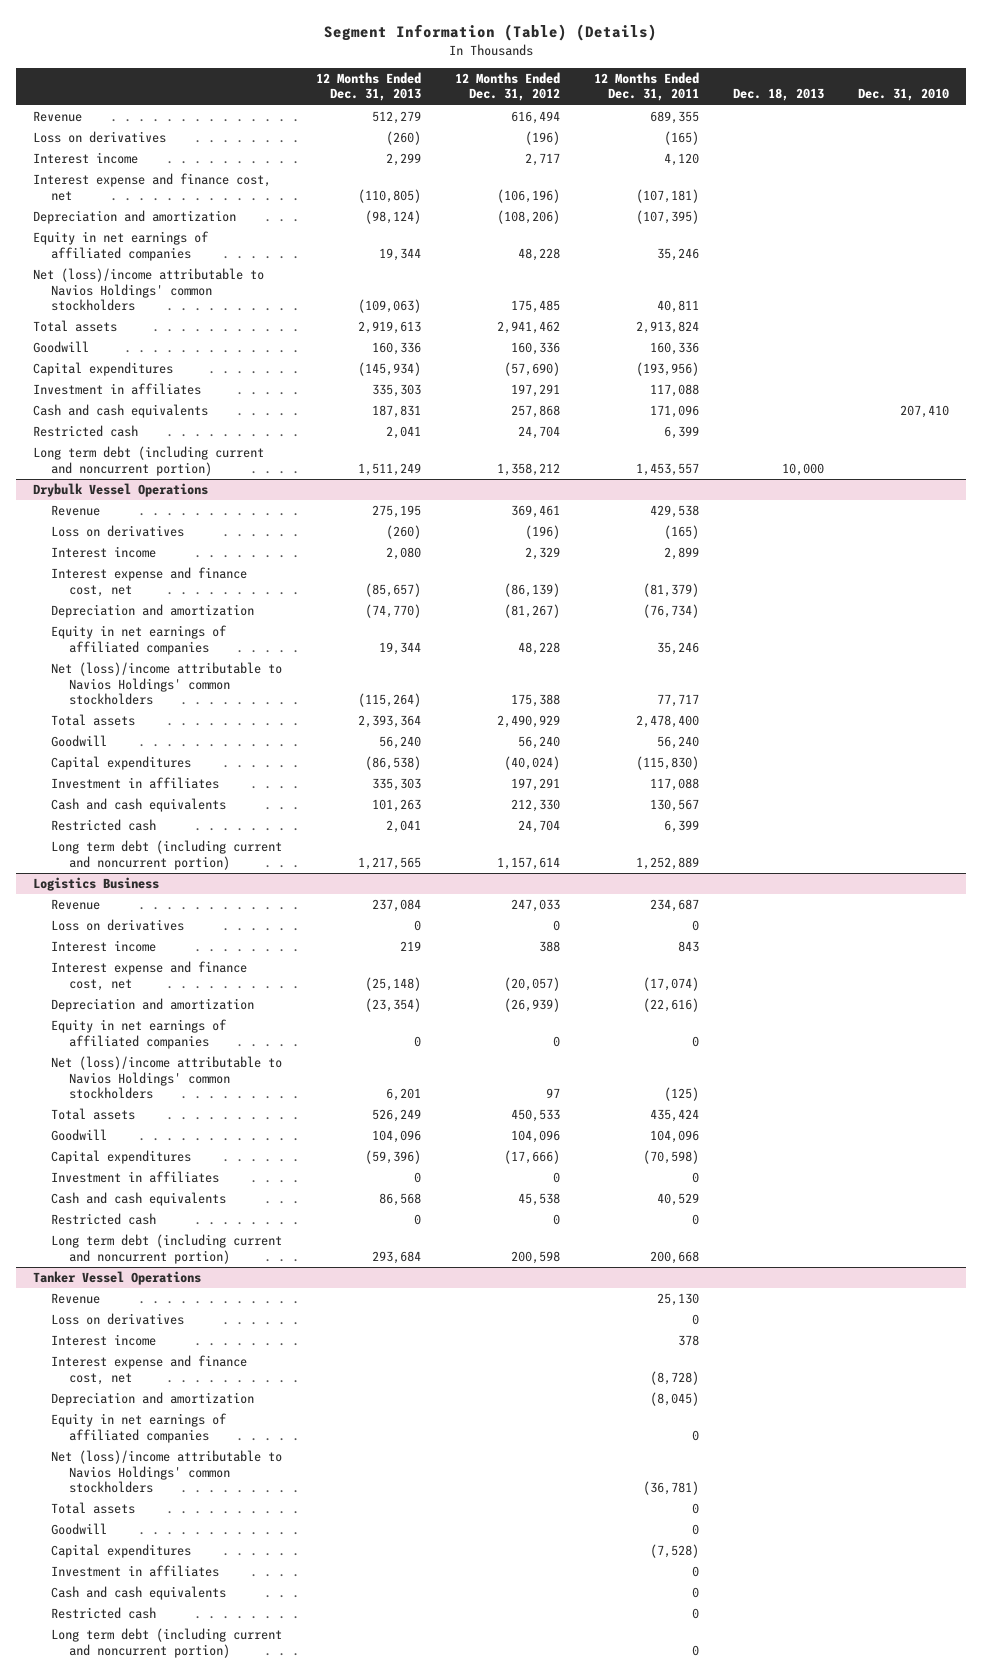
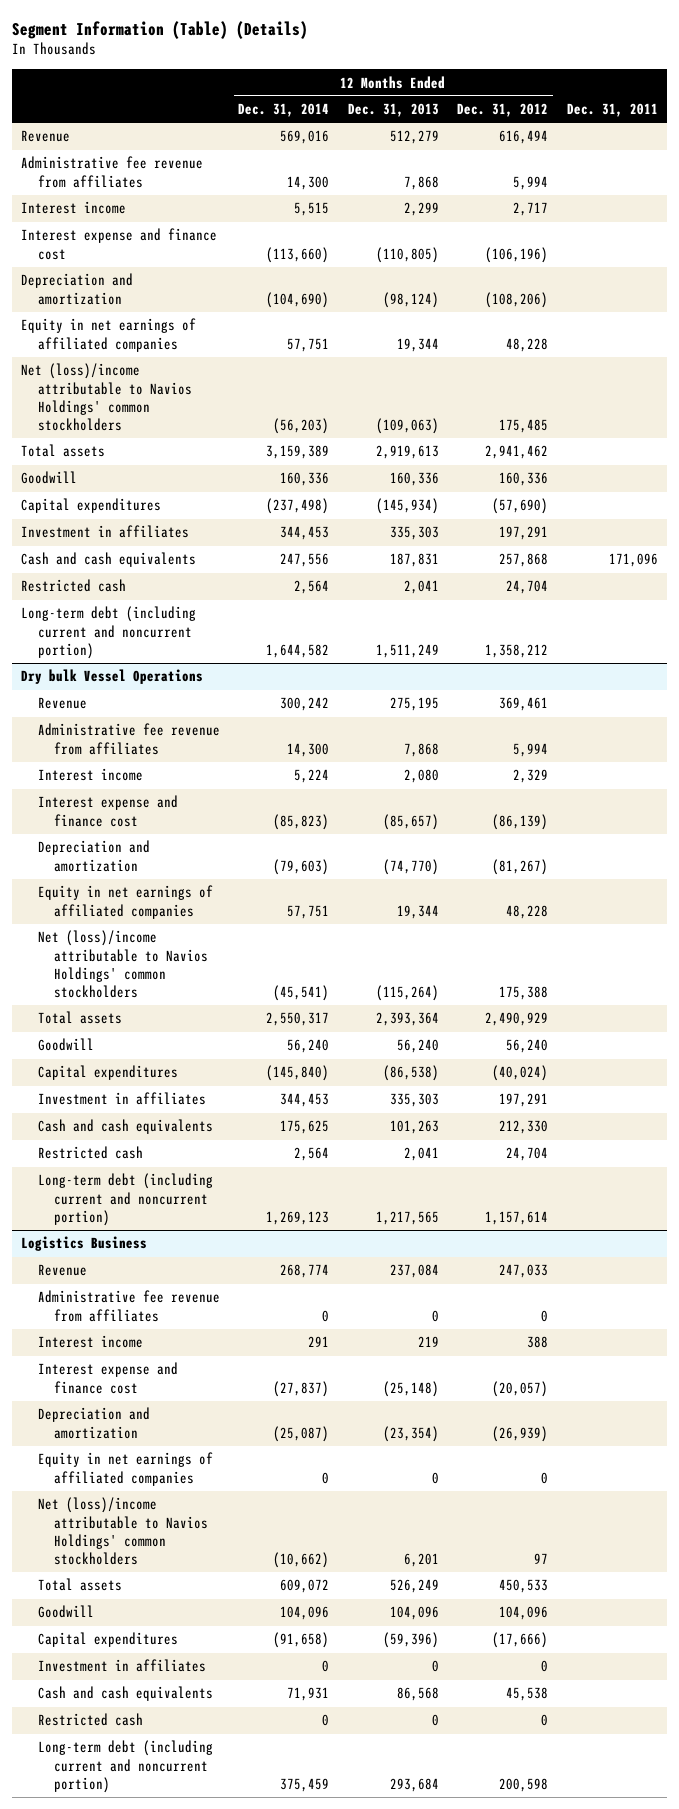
- | 12 Months Ended Dec. 31, 2013 | 12 Months Ended Dec. 31, 2012 | 12 Months Ended Dec. 31, 2011 | Dec. 18, 2013 | Dec. 31, 2010
+ | 12 Months Ended Dec. 31, 2014 | 12 Months Ended Dec. 31, 2013 | 12 Months Ended Dec. 31, 2012 | Dec. 31, 2011
- Loss on derivatives | (260) | (196) | (165) | |
+ Administrative fee revenue from affiliates | 14,300 | 7,868 | 5,994 |
- Interest expense and finance cost, net | (110,805) | (106,196) | (107,181) | |
+ Interest expense and finance cost | (113,660) | (110,805) | (106,196) |
- Long term debt (including current and noncurrent portion) | 1,511,249 | 1,358,212 | 1,453,557 | 10,000 |
- Drybulk Vessel Operations
+ Long-term debt (including current and noncurrent portion) | 1,644,582 | 1,511,249 | 1,358,212 |
+ Dry bulk Vessel Operations
- Loss on derivatives | (260) | (196) | (165) | |
+ Administrative fee revenue from affiliates | 14,300 | 7,868 | 5,994 |
- Interest expense and finance cost, net | (85,657) | (86,139) | (81,379) | |
+ Interest expense and finance cost | (85,823) | (85,657) | (86,139) |
- Long term debt (including current and noncurrent portion) | 1,217,565 | 1,157,614 | 1,252,889 | |
+ Long-term debt (including current and noncurrent portion) | 1,269,123 | 1,217,565 | 1,157,614 |
@ Logistics Business
- Loss on derivatives | 0 | 0 | 0 | |
+ Administrative fee revenue from affiliates | 0 | 0 | 0 |
- Interest expense and finance cost, net | (25,148) | (20,057) | (17,074) | |
+ Interest expense and finance cost | (27,837) | (25,148) | (20,057) |
- Long term debt (including current and noncurrent portion) | 293,684 | 200,598 | 200,668 | |
- Tanker Vessel Operations
- Revenue | | | 25,130 | |
- Loss on derivatives | | | 0 | |
- Interest income | | | 378 | |
- Interest expense and finance cost, net | | | (8,728) | |
- Depreciation and amortization | | | (8,045) | |
- Equity in net earnings of affiliated companies | | | 0 | |
- Net (loss)/income attributable to Navios Holdings' common stockholders | | | (36,781) | |
- Total assets | | | 0 | |
- Goodwill | | | 0 | |
- Capital expenditures | | | (7,528) | |
- Investment in affiliates | | | 0 | |
- Cash and cash equivalents | | | 0 | |
- Restricted cash | | | 0 | |
- Long term debt (including current and noncurrent portion) | | | 0 | |
@ Logistics Business
+ Long-term debt (including current and noncurrent portion) | 375,459 | 293,684 | 200,598 |

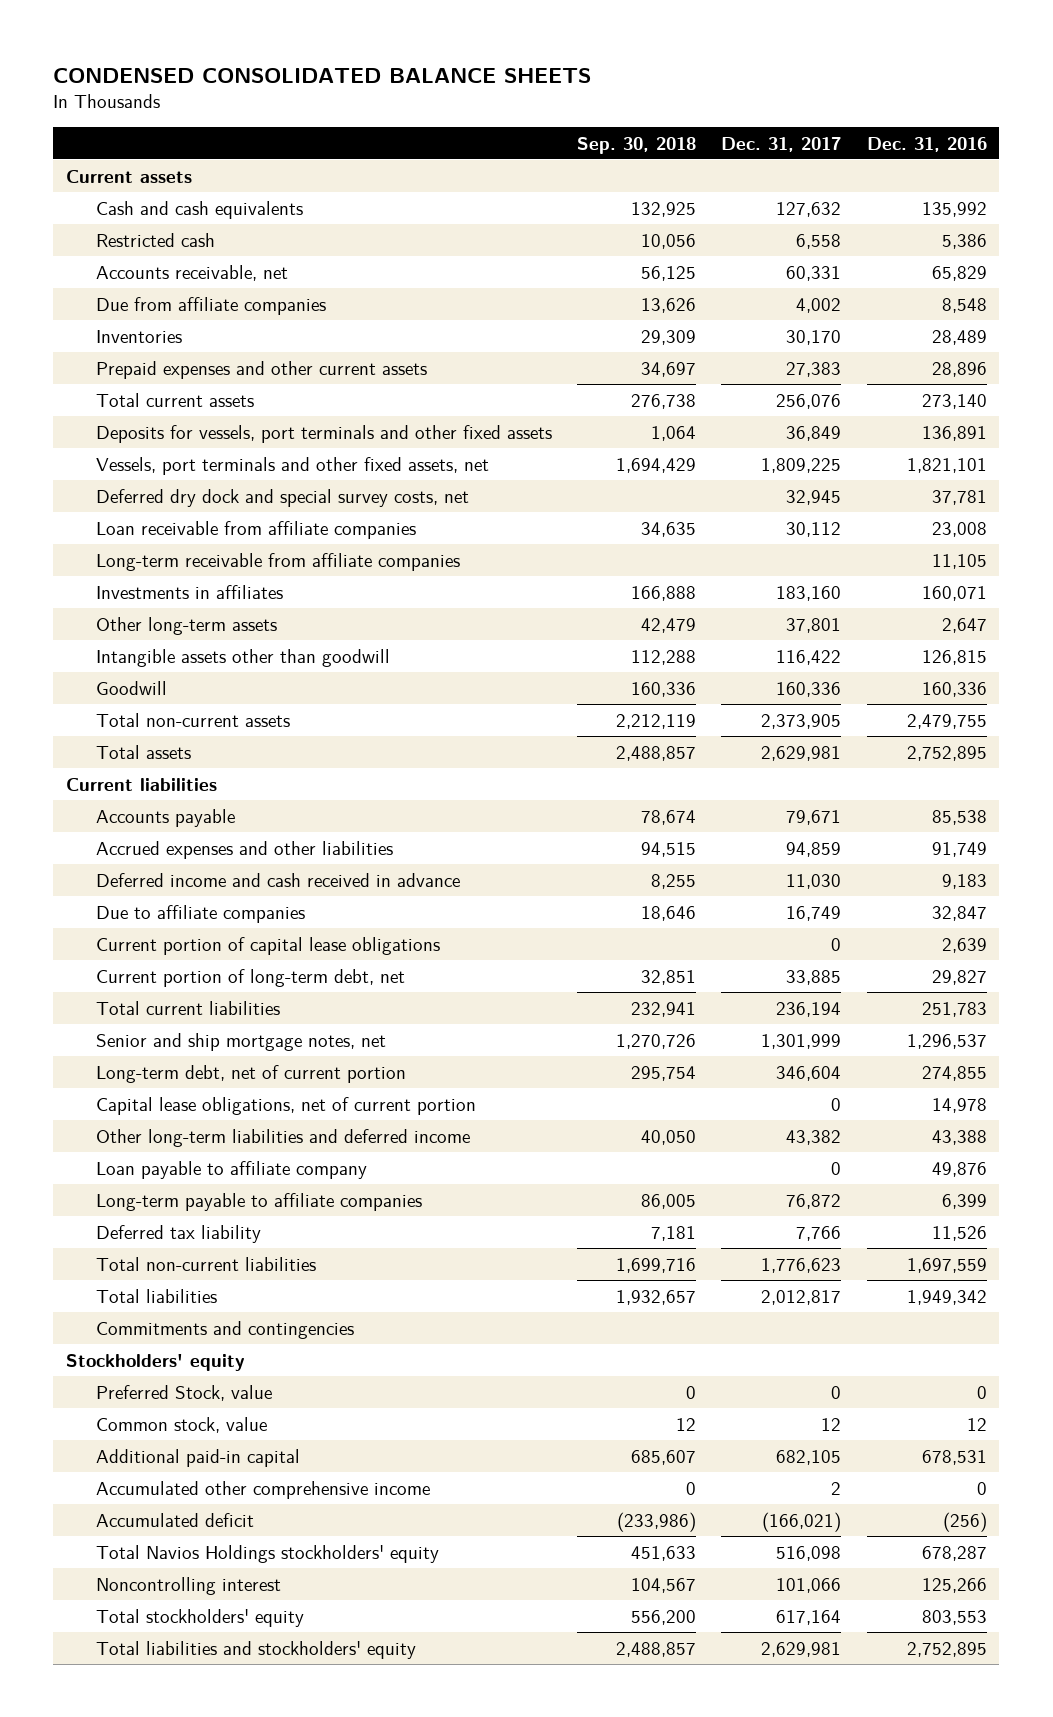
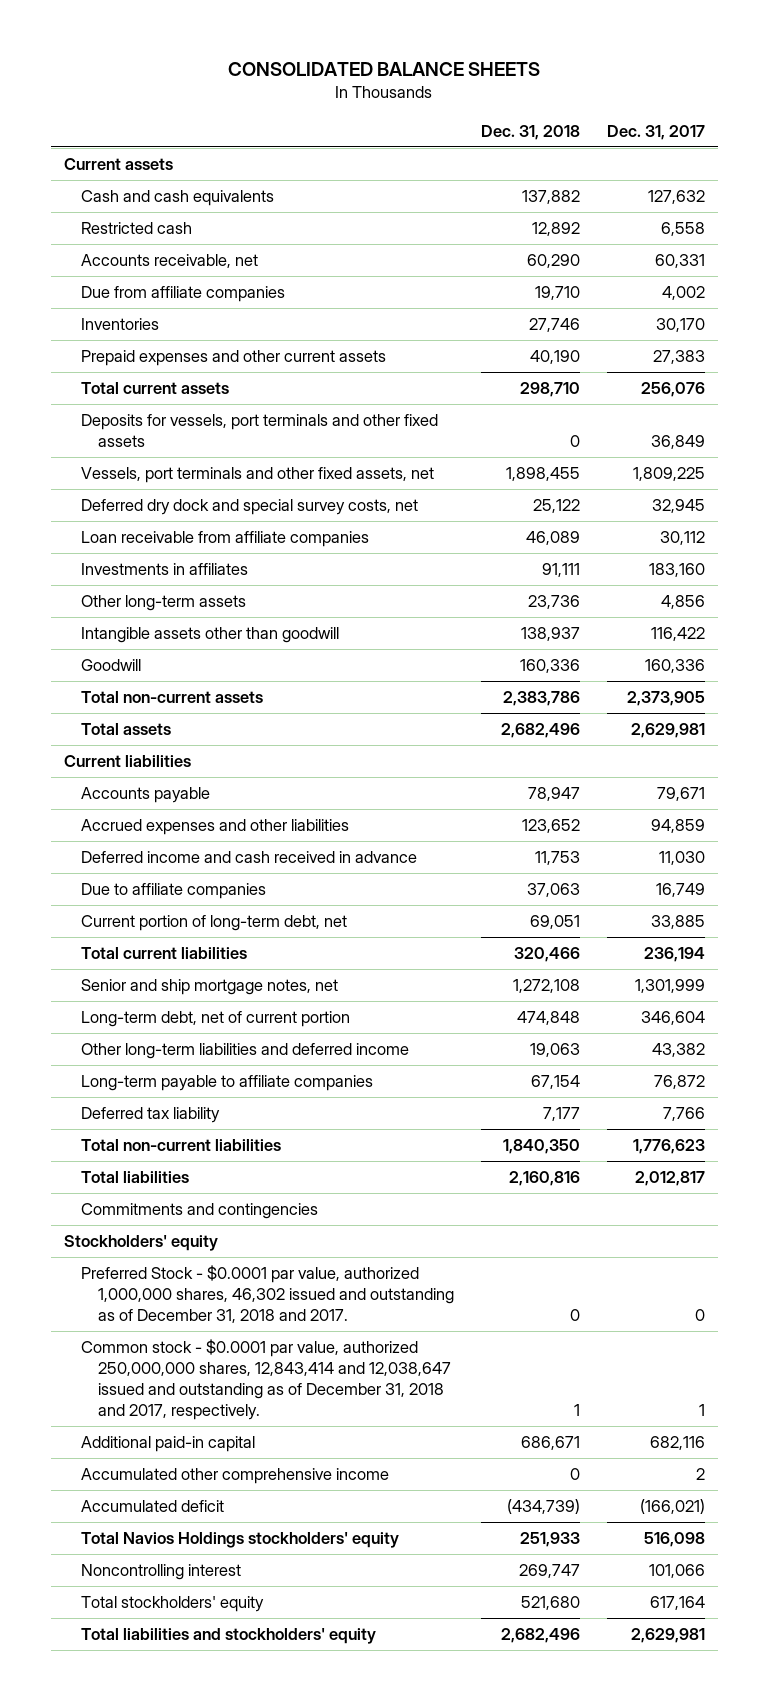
- CONDENSED CONSOLIDATED BALANCE SHEETS
+ CONSOLIDATED BALANCE SHEETS
- | Sep. 30, 2018 | Dec. 31, 2017 | Dec. 31, 2016
+ | Dec. 31, 2018 | Dec. 31, 2017
- Long-term receivable from affiliate companies | | | 11,105
- Other long-term assets | 42,479 | 37,801 | 2,647
+ Other long-term assets | 23,736 | 4,856
- Current portion of capital lease obligations | | 0 | 2,639
- Capital lease obligations, net of current portion | | 0 | 14,978
- Loan payable to affiliate company | | 0 | 49,876
- Preferred Stock, value | 0 | 0 | 0
- Common stock, value | 12 | 12 | 12
- Additional paid-in capital | 685,607 | 682,105 | 678,531
+ Preferred Stock - $0.0001 par value, authorized 1,000,000 shares, 46,302 issued and outstanding as of December 31, 2018 and 2017. | 0 | 0
+ Common stock - $0.0001 par value, authorized 250,000,000 shares, 12,843,414 and 12,038,647 issued and outstanding as of December 31, 2018 and 2017, respectively. | 1 | 1
+ Additional paid-in capital | 686,671 | 682,116

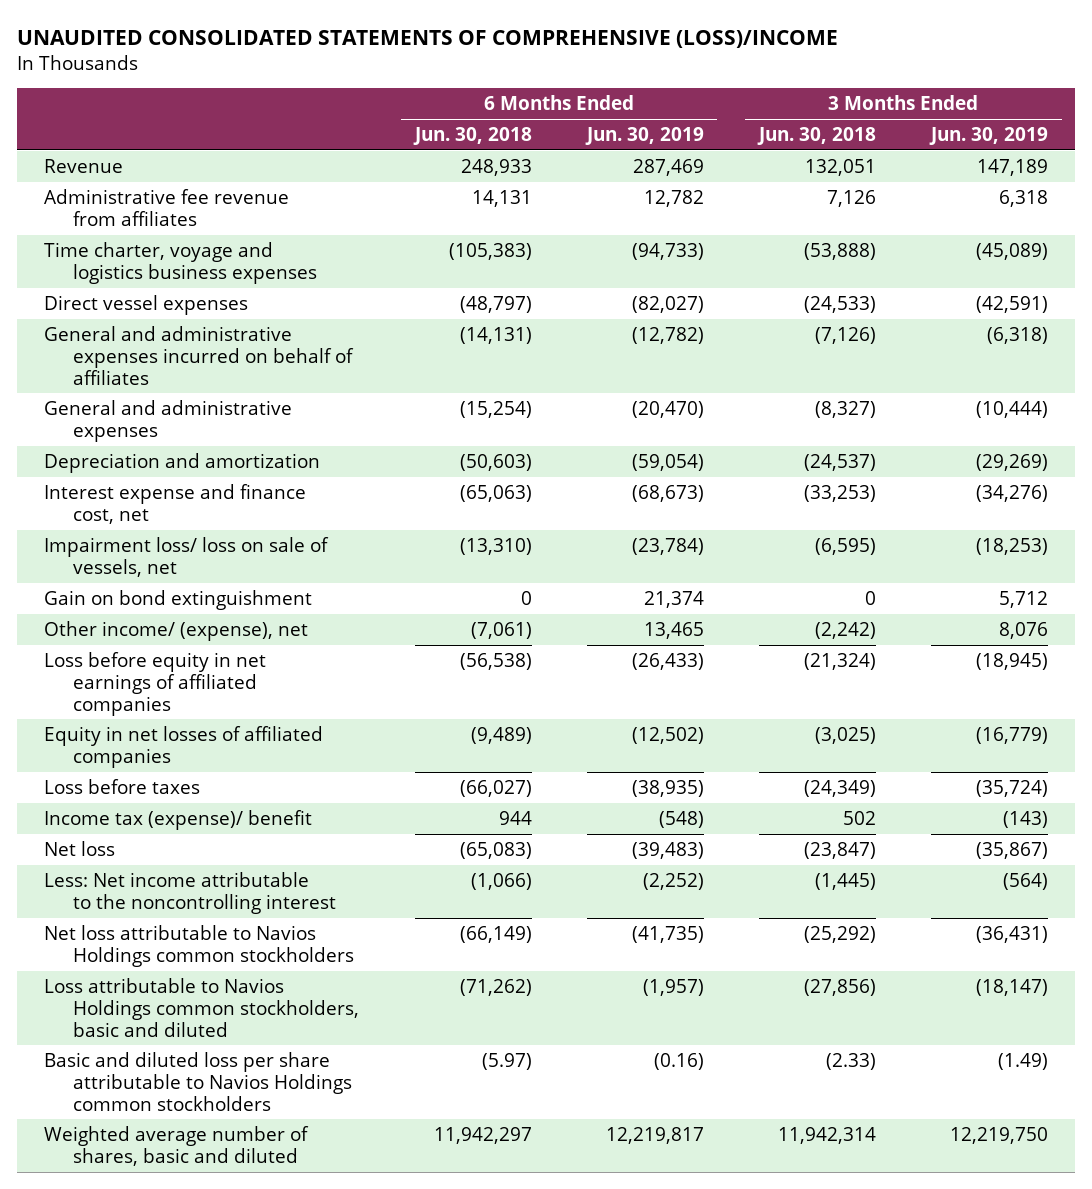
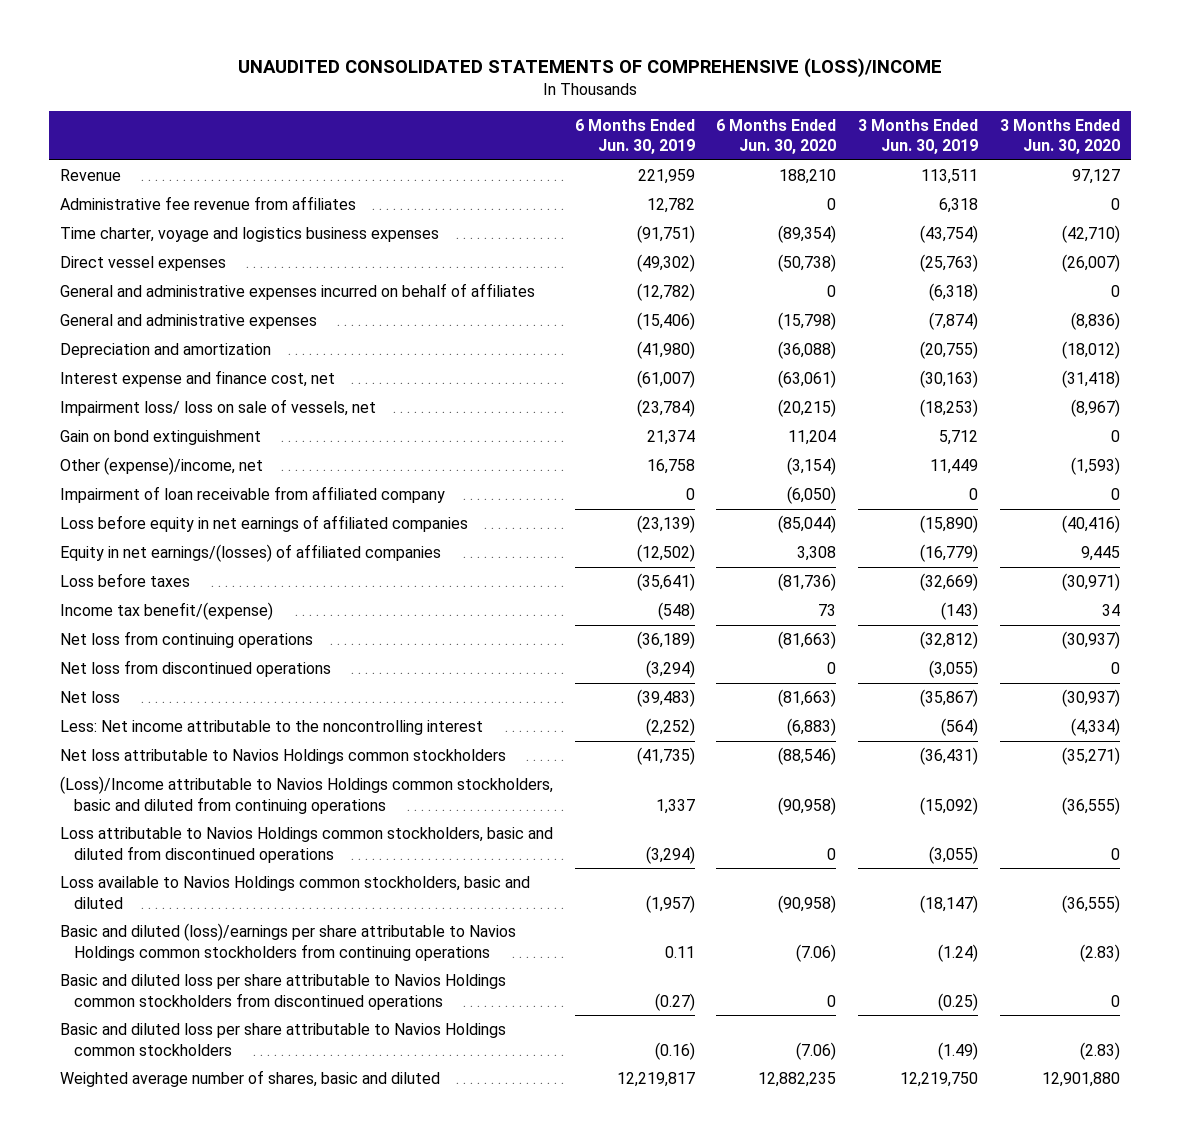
- | 6 Months Ended Jun. 30, 2018 | 6 Months Ended Jun. 30, 2019 | 3 Months Ended Jun. 30, 2018 | 3 Months Ended Jun. 30, 2019
+ | 6 Months Ended Jun. 30, 2019 | 6 Months Ended Jun. 30, 2020 | 3 Months Ended Jun. 30, 2019 | 3 Months Ended Jun. 30, 2020
- Revenue | 248,933 | 287,469 | 132,051 | 147,189
+ Revenue | 221,959 | 188,210 | 113,511 | 97,127
- Time charter, voyage and logistics business expenses | (105,383) | (94,733) | (53,888) | (45,089)
- Direct vessel expenses | (48,797) | (82,027) | (24,533) | (42,591)
+ Time charter, voyage and logistics business expenses | (91,751) | (89,354) | (43,754) | (42,710)
+ Direct vessel expenses | (49,302) | (50,738) | (25,763) | (26,007)
- General and administrative expenses | (15,254) | (20,470) | (8,327) | (10,444)
- Depreciation and amortization | (50,603) | (59,054) | (24,537) | (29,269)
- Interest expense and finance cost, net | (65,063) | (68,673) | (33,253) | (34,276)
+ General and administrative expenses | (15,406) | (15,798) | (7,874) | (8,836)
+ Depreciation and amortization | (41,980) | (36,088) | (20,755) | (18,012)
+ Interest expense and finance cost, net | (61,007) | (63,061) | (30,163) | (31,418)
- Other income/ (expense), net | (7,061) | 13,465 | (2,242) | 8,076
- Loss before equity in net earnings of affiliated companies | (56,538) | (26,433) | (21,324) | (18,945)
- Equity in net losses of affiliated companies | (9,489) | (12,502) | (3,025) | (16,779)
- Loss before taxes | (66,027) | (38,935) | (24,349) | (35,724)
- Income tax (expense)/ benefit | 944 | (548) | 502 | (143)
+ Other (expense)/income, net | 16,758 | (3,154) | 11,449 | (1,593)
+ Impairment of loan receivable from affiliated company | 0 | (6,050) | 0 | 0
+ Loss before equity in net earnings of affiliated companies | (23,139) | (85,044) | (15,890) | (40,416)
+ Equity in net earnings/(losses) of affiliated companies | (12,502) | 3,308 | (16,779) | 9,445
+ Loss before taxes | (35,641) | (81,736) | (32,669) | (30,971)
+ Income tax benefit/(expense) | (548) | 73 | (143) | 34
+ Net loss from continuing operations | (36,189) | (81,663) | (32,812) | (30,937)
+ Net loss from discontinued operations | (3,294) | 0 | (3,055) | 0
- Loss attributable to Navios Holdings common stockholders, basic and diluted | (71,262) | (1,957) | (27,856) | (18,147)
+ (Loss)/Income attributable to Navios Holdings common stockholders, basic and diluted from continuing operations | 1,337 | (90,958) | (15,092) | (36,555)
+ Loss attributable to Navios Holdings common stockholders, basic and diluted from discontinued operations | (3,294) | 0 | (3,055) | 0
+ Loss available to Navios Holdings common stockholders, basic and diluted | (1,957) | (90,958) | (18,147) | (36,555)
+ Basic and diluted (loss)/earnings per share attributable to Navios Holdings common stockholders from continuing operations | 0.11 | (7.06) | (1.24) | (2.83)
+ Basic and diluted loss per share attributable to Navios Holdings common stockholders from discontinued operations | (0.27) | 0 | (0.25) | 0

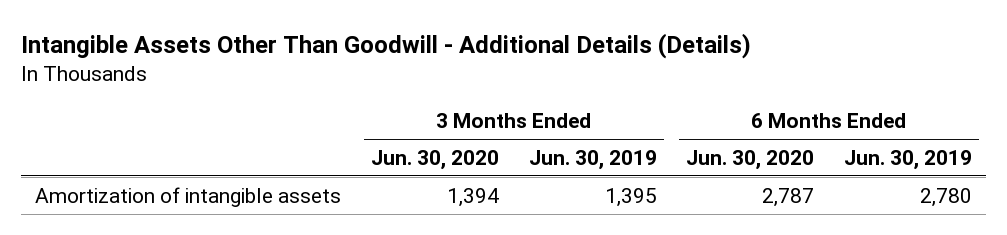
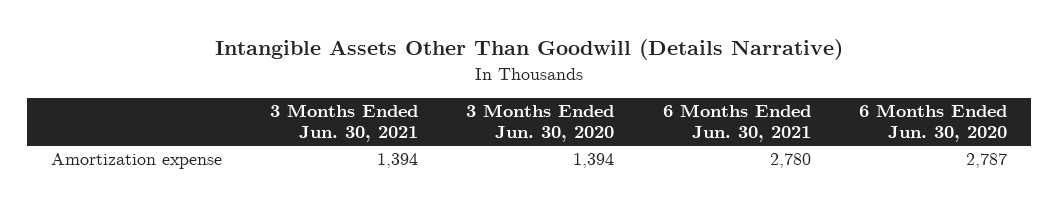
- Intangible Assets Other Than Goodwill - Additional Details (Details)
+ Intangible Assets Other Than Goodwill (Details Narrative)
- | 3 Months Ended Jun. 30, 2020 | 3 Months Ended Jun. 30, 2019 | 6 Months Ended Jun. 30, 2020 | 6 Months Ended Jun. 30, 2019
+ | 3 Months Ended Jun. 30, 2021 | 3 Months Ended Jun. 30, 2020 | 6 Months Ended Jun. 30, 2021 | 6 Months Ended Jun. 30, 2020
- Amortization of intangible assets | 1,394 | 1,395 | 2,787 | 2,780
+ Amortization expense | 1,394 | 1,394 | 2,780 | 2,787

